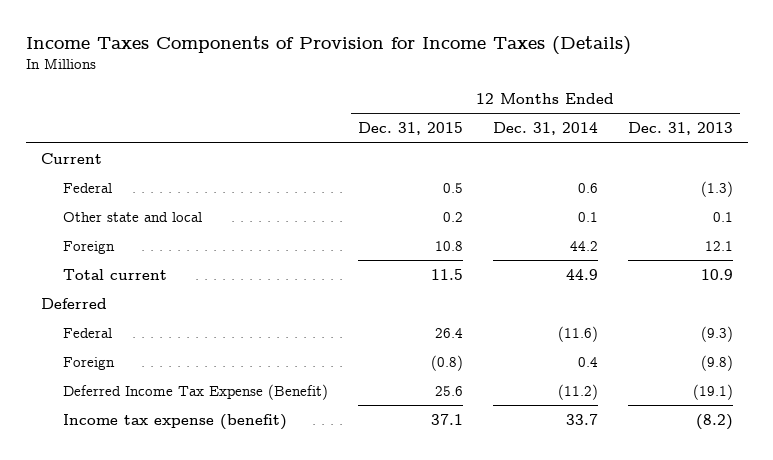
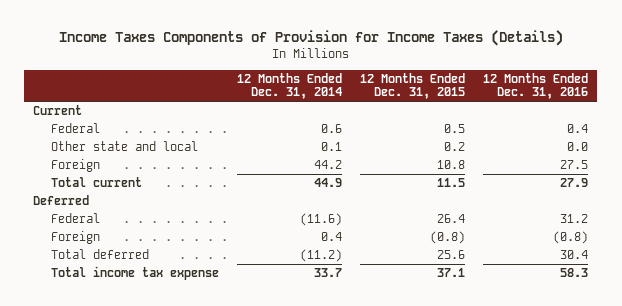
- | 12 Months Ended Dec. 31, 2015 | 12 Months Ended Dec. 31, 2014 | 12 Months Ended Dec. 31, 2013
+ | 12 Months Ended Dec. 31, 2014 | 12 Months Ended Dec. 31, 2015 | 12 Months Ended Dec. 31, 2016
- Deferred Income Tax Expense (Benefit) | 25.6 | (11.2) | (19.1)
- Income tax expense (benefit) | 37.1 | 33.7 | (8.2)
+ Total deferred | (11.2) | 25.6 | 30.4
+ Total income tax expense | 33.7 | 37.1 | 58.3

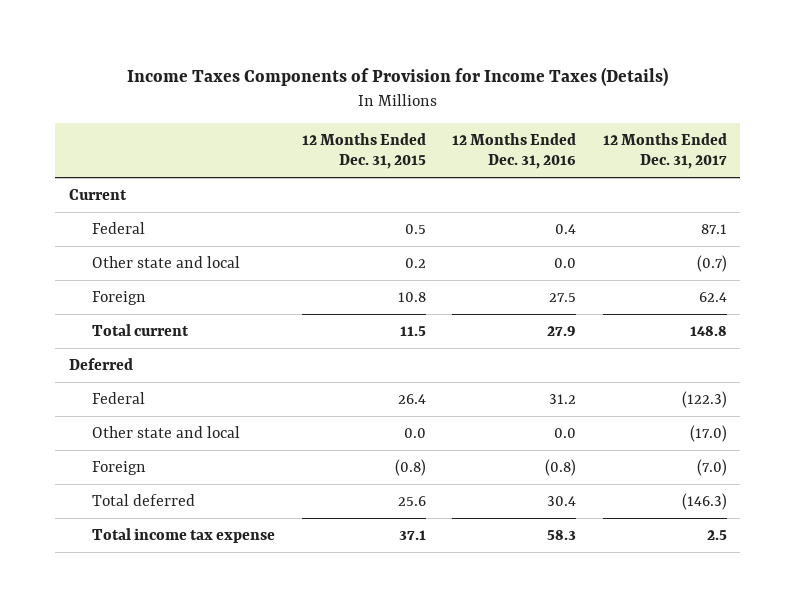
- | 12 Months Ended Dec. 31, 2014 | 12 Months Ended Dec. 31, 2015 | 12 Months Ended Dec. 31, 2016
+ | 12 Months Ended Dec. 31, 2015 | 12 Months Ended Dec. 31, 2016 | 12 Months Ended Dec. 31, 2017
+ Other state and local | 0.0 | 0.0 | (17.0)

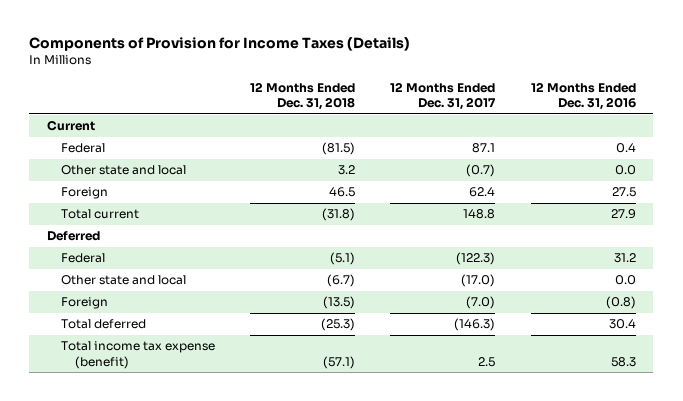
- Income Taxes Components of Provision for Income Taxes (Details)
+ Components of Provision for Income Taxes (Details)
- | 12 Months Ended Dec. 31, 2015 | 12 Months Ended Dec. 31, 2016 | 12 Months Ended Dec. 31, 2017
+ | 12 Months Ended Dec. 31, 2018 | 12 Months Ended Dec. 31, 2017 | 12 Months Ended Dec. 31, 2016
- Total income tax expense | 37.1 | 58.3 | 2.5
+ Total income tax expense (benefit) | (57.1) | 2.5 | 58.3

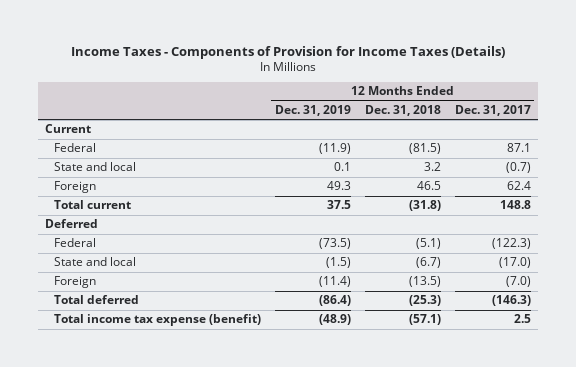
- Components of Provision for Income Taxes (Details)
+ Income Taxes - Components of Provision for Income Taxes (Details)
- | 12 Months Ended Dec. 31, 2018 | 12 Months Ended Dec. 31, 2017 | 12 Months Ended Dec. 31, 2016
+ | 12 Months Ended Dec. 31, 2019 | 12 Months Ended Dec. 31, 2018 | 12 Months Ended Dec. 31, 2017
- Other state and local | 3.2 | (0.7) | 0.0
+ State and local | 0.1 | 3.2 | (0.7)
- Other state and local | (6.7) | (17.0) | 0.0
+ State and local | (1.5) | (6.7) | (17.0)

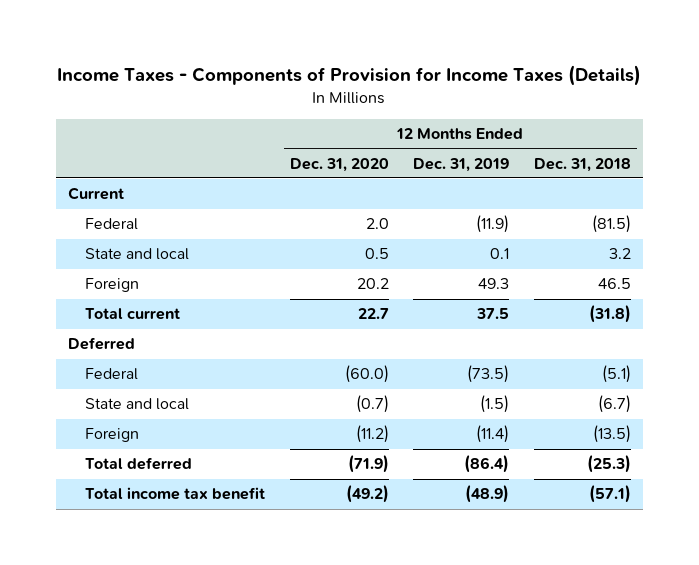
- | 12 Months Ended Dec. 31, 2019 | 12 Months Ended Dec. 31, 2018 | 12 Months Ended Dec. 31, 2017
+ | 12 Months Ended Dec. 31, 2020 | 12 Months Ended Dec. 31, 2019 | 12 Months Ended Dec. 31, 2018
- Total income tax expense (benefit) | (48.9) | (57.1) | 2.5
+ Total income tax benefit | (49.2) | (48.9) | (57.1)

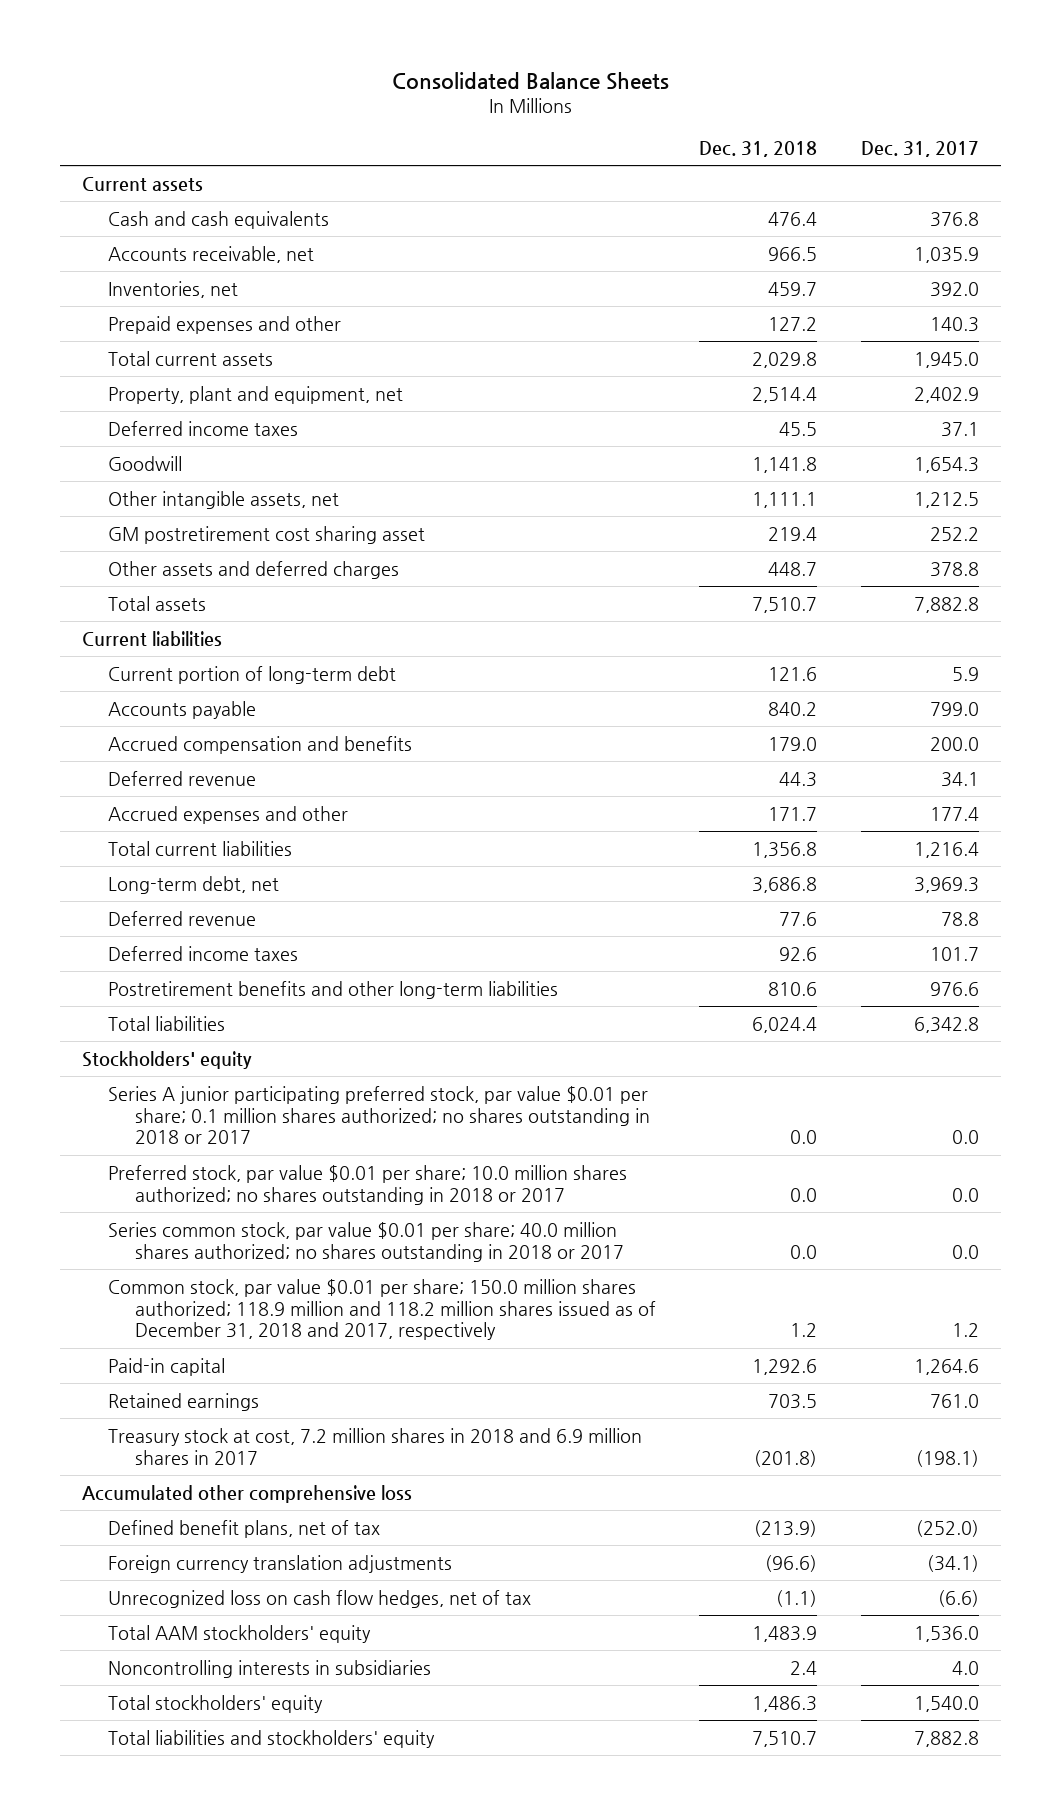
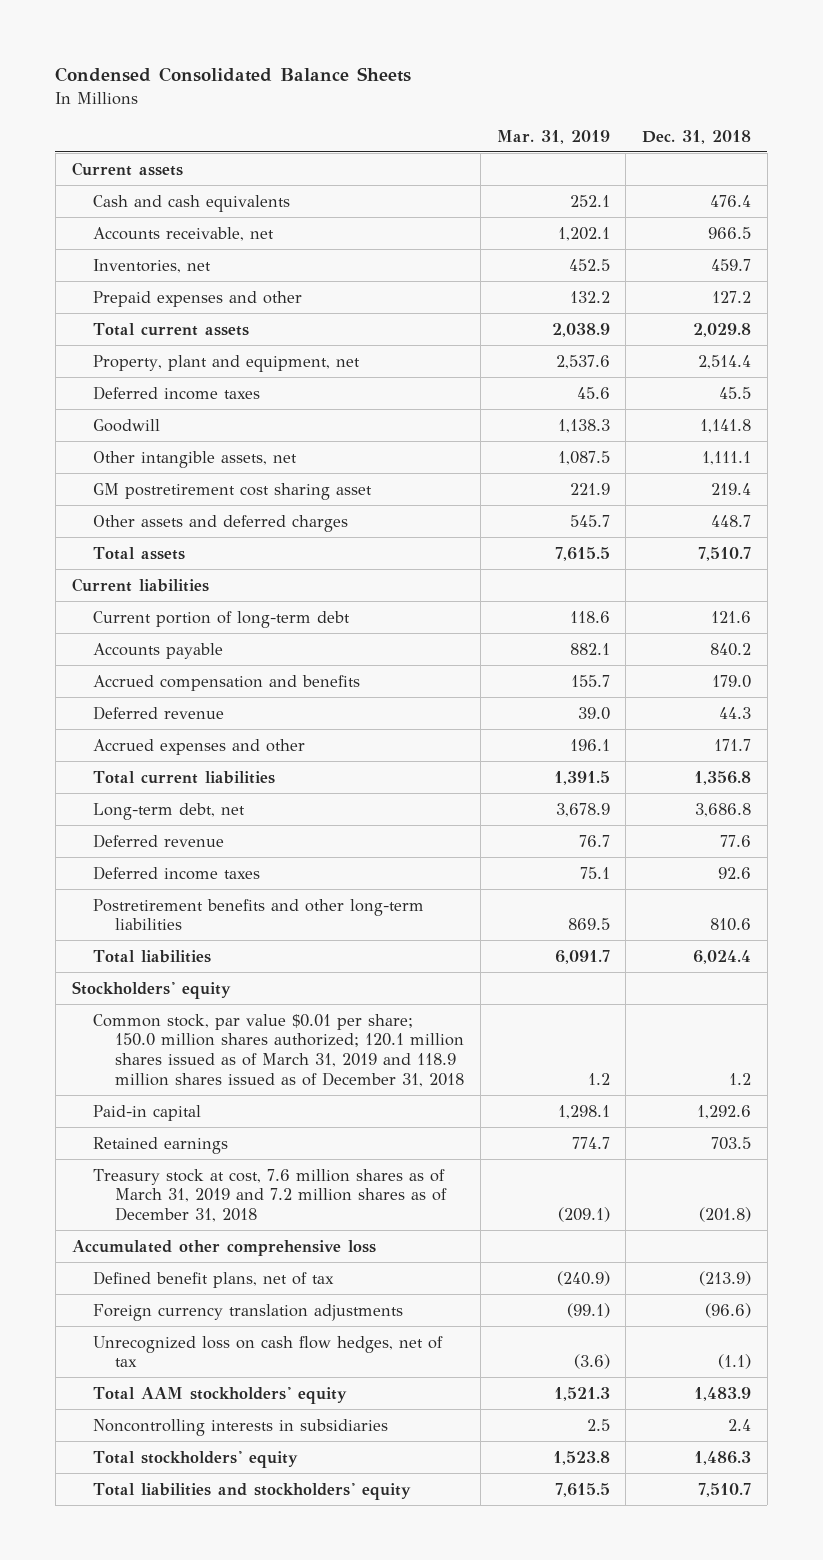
- Consolidated Balance Sheets
+ Condensed Consolidated Balance Sheets
- | Dec. 31, 2018 | Dec. 31, 2017
+ | Mar. 31, 2019 | Dec. 31, 2018
- Series A junior participating preferred stock, par value $0.01 per share; 0.1 million shares authorized; no shares outstanding in 2018 or 2017 | 0.0 | 0.0
- Preferred stock, par value $0.01 per share; 10.0 million shares authorized; no shares outstanding in 2018 or 2017 | 0.0 | 0.0
- Series common stock, par value $0.01 per share; 40.0 million shares authorized; no shares outstanding in 2018 or 2017 | 0.0 | 0.0
- Common stock, par value $0.01 per share; 150.0 million shares authorized; 118.9 million and 118.2 million shares issued as of December 31, 2018 and 2017, respectively | 1.2 | 1.2
+ Common stock, par value $0.01 per share; 150.0 million shares authorized; 120.1 million shares issued as of March 31, 2019 and 118.9 million shares issued as of December 31, 2018 | 1.2 | 1.2
- Treasury stock at cost, 7.2 million shares in 2018 and 6.9 million shares in 2017 | (201.8) | (198.1)
+ Treasury stock at cost, 7.6 million shares as of March 31, 2019 and 7.2 million shares as of December 31, 2018 | (209.1) | (201.8)

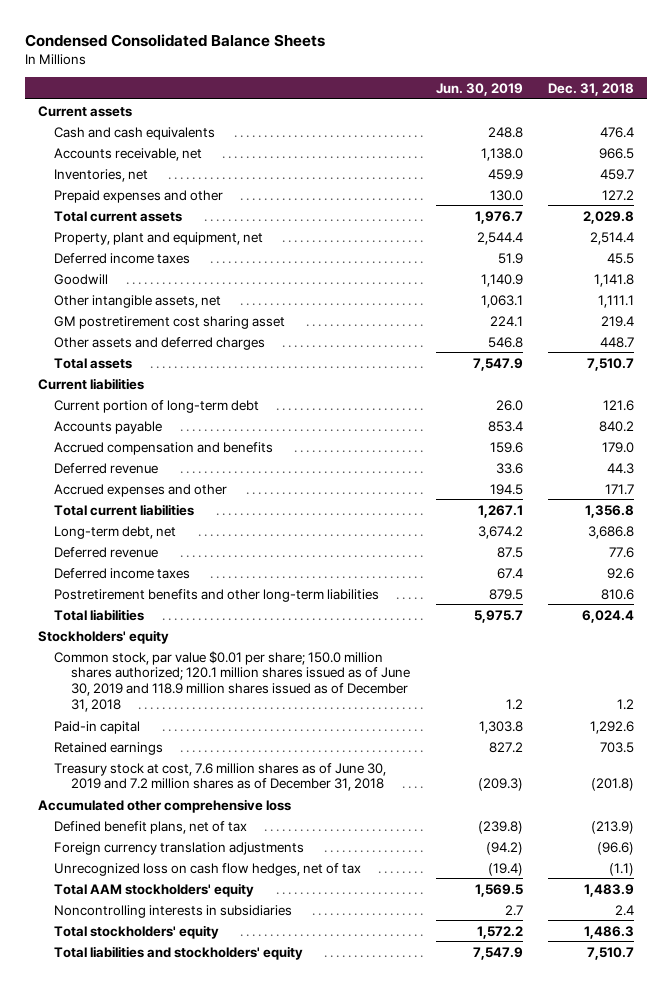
- | Mar. 31, 2019 | Dec. 31, 2018
+ | Jun. 30, 2019 | Dec. 31, 2018
- Common stock, par value $0.01 per share; 150.0 million shares authorized; 120.1 million shares issued as of March 31, 2019 and 118.9 million shares issued as of December 31, 2018 | 1.2 | 1.2
+ Common stock, par value $0.01 per share; 150.0 million shares authorized; 120.1 million shares issued as of June 30, 2019 and 118.9 million shares issued as of December 31, 2018 | 1.2 | 1.2
- Treasury stock at cost, 7.6 million shares as of March 31, 2019 and 7.2 million shares as of December 31, 2018 | (209.1) | (201.8)
+ Treasury stock at cost, 7.6 million shares as of June 30, 2019 and 7.2 million shares as of December 31, 2018 | (209.3) | (201.8)

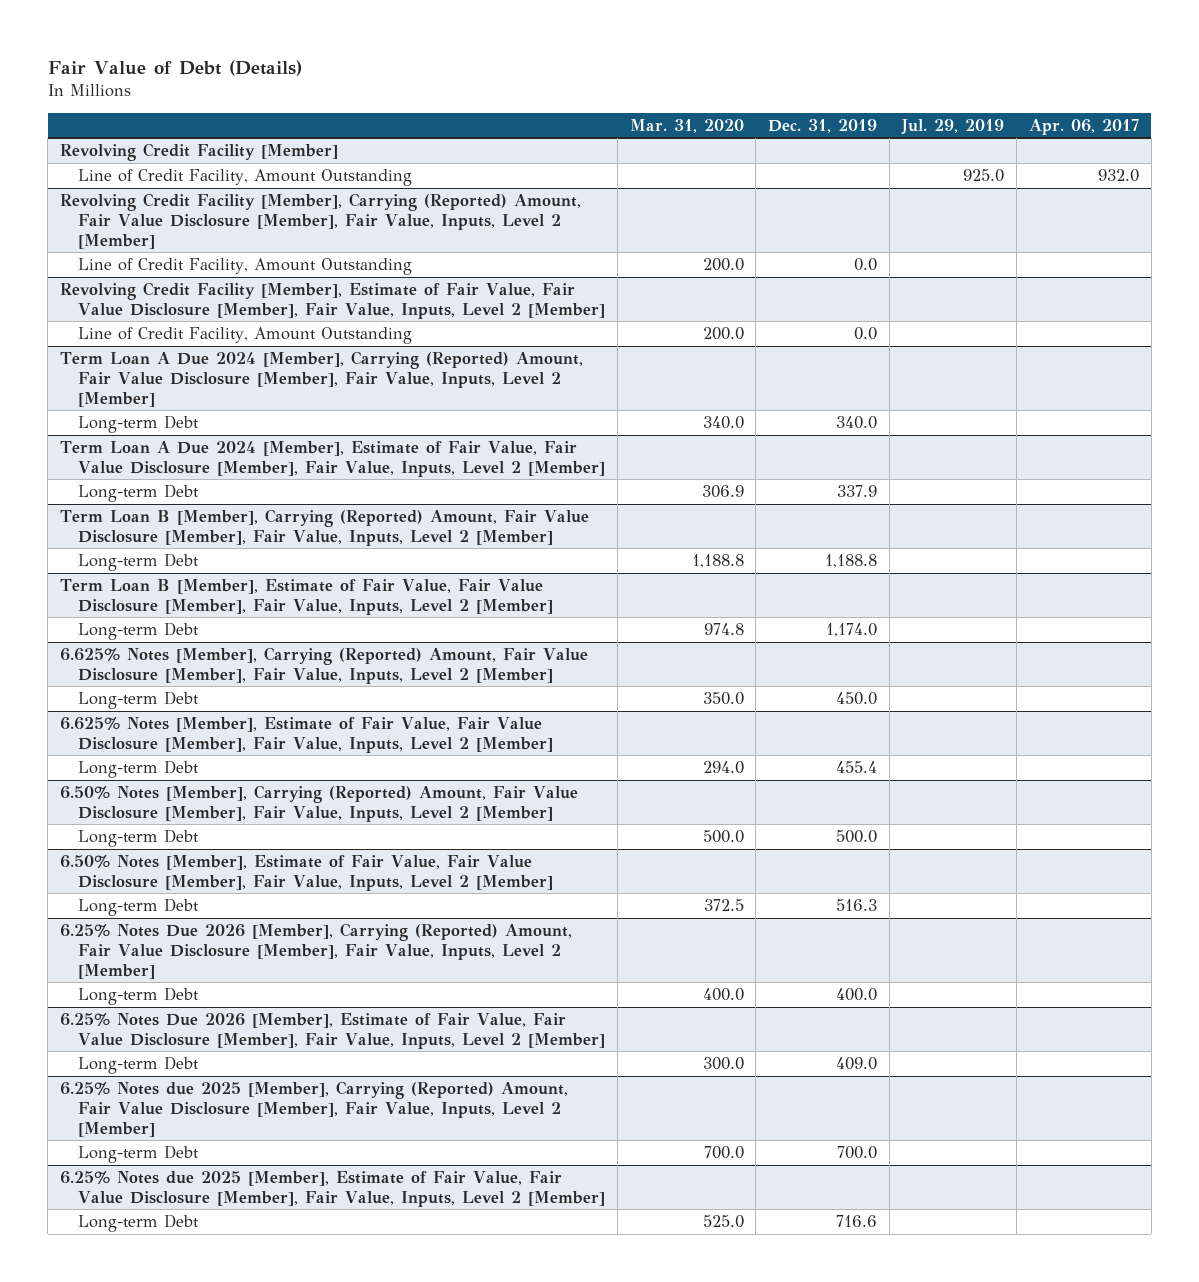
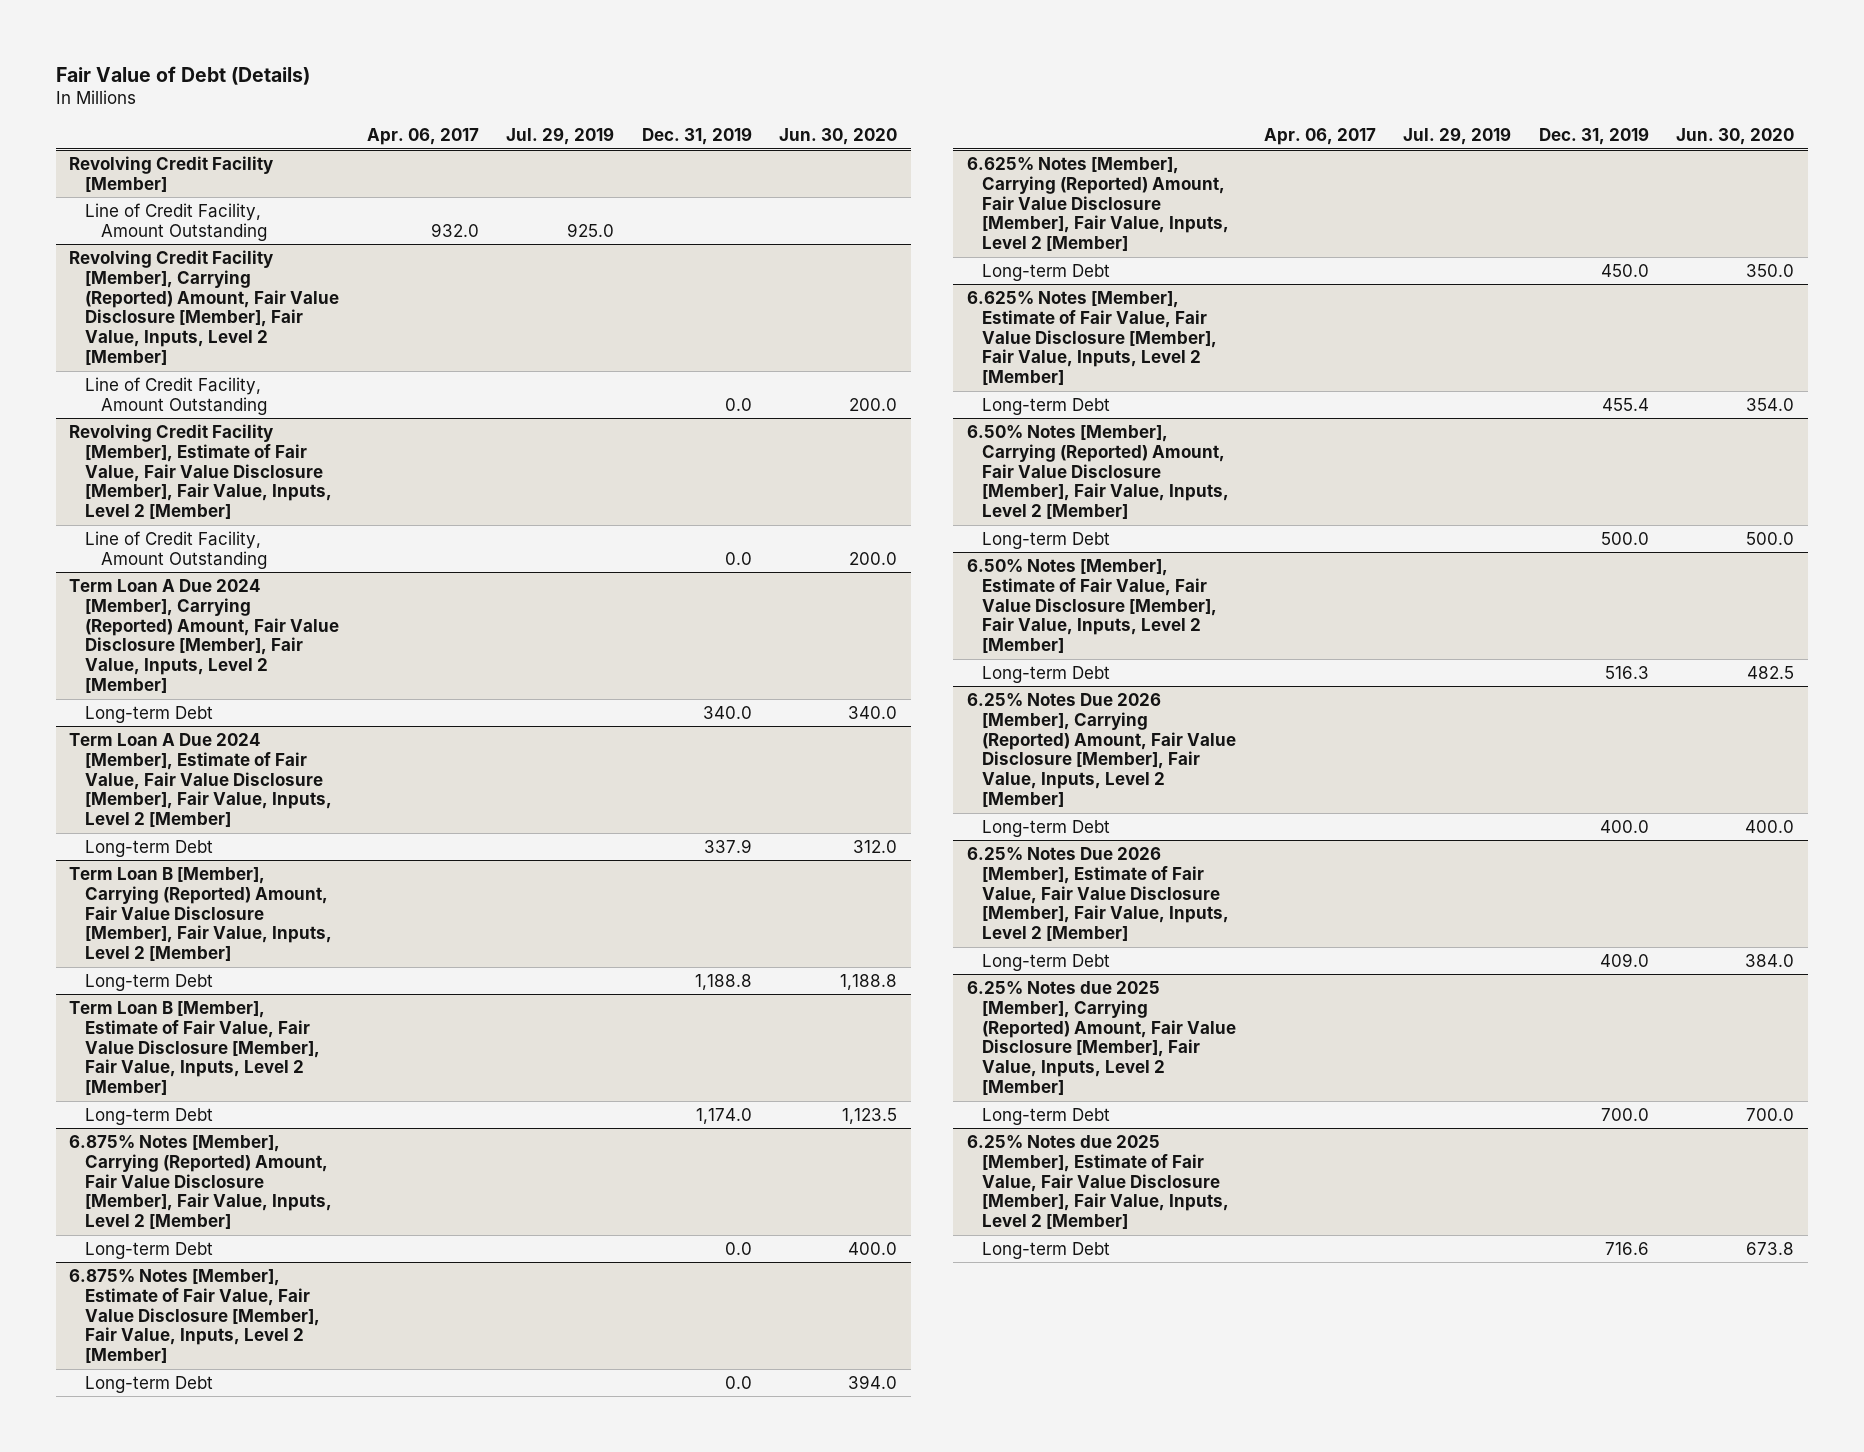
- | Mar. 31, 2020 | Dec. 31, 2019 | Jul. 29, 2019 | Apr. 06, 2017
+ | Apr. 06, 2017 | Jul. 29, 2019 | Dec. 31, 2019 | Jun. 30, 2020
+ 6.875% Notes [Member], Carrying (Reported) Amount, Fair Value Disclosure [Member], Fair Value, Inputs, Level 2 [Member]
+ Long-term Debt | | | 0.0 | 400.0
+ 6.875% Notes [Member], Estimate of Fair Value, Fair Value Disclosure [Member], Fair Value, Inputs, Level 2 [Member]
+ Long-term Debt | | | 0.0 | 394.0

